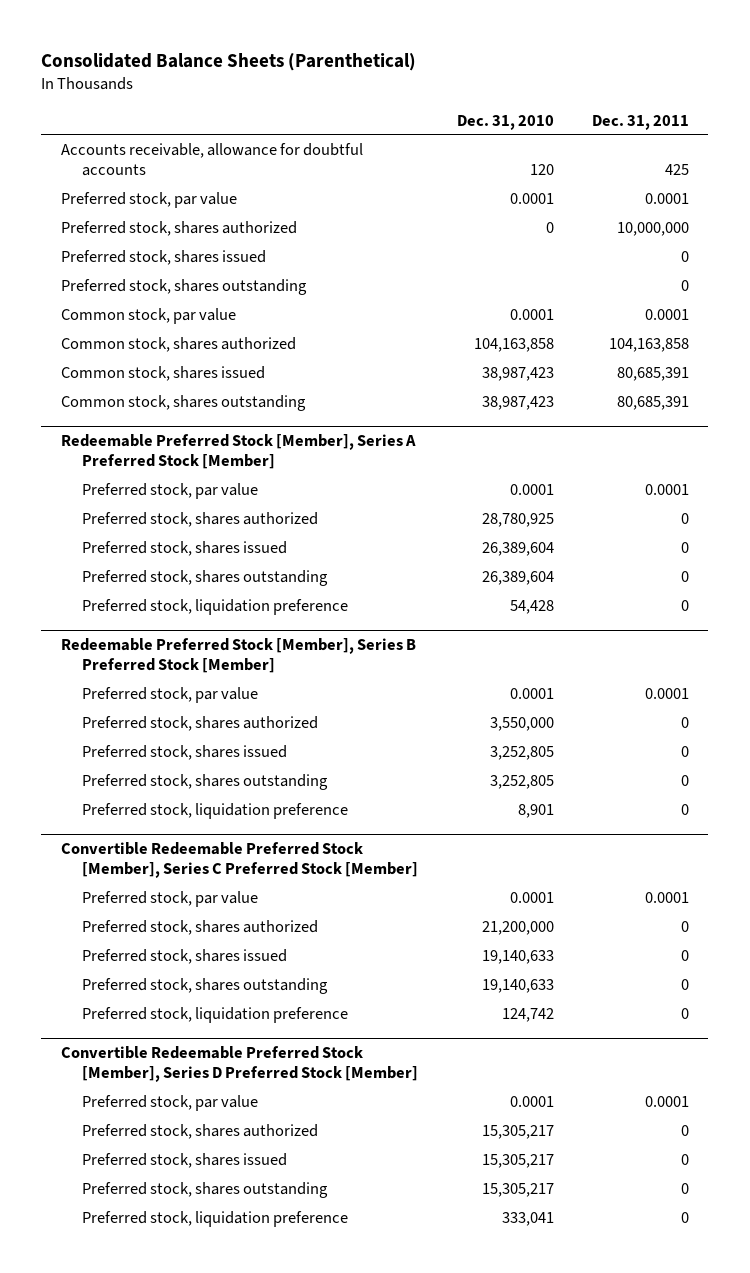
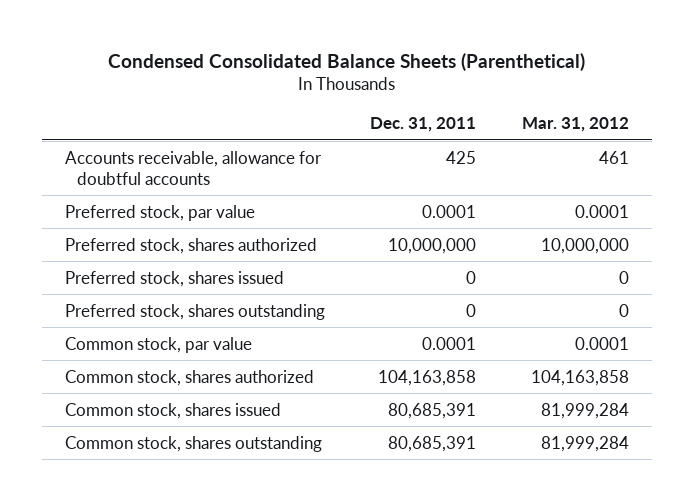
- Consolidated Balance Sheets (Parenthetical)
+ Condensed Consolidated Balance Sheets (Parenthetical)
- | Dec. 31, 2010 | Dec. 31, 2011
+ | Dec. 31, 2011 | Mar. 31, 2012
- Redeemable Preferred Stock [Member], Series A Preferred Stock [Member]
- Preferred stock, par value | 0.0001 | 0.0001
- Preferred stock, shares authorized | 28,780,925 | 0
- Preferred stock, shares issued | 26,389,604 | 0
- Preferred stock, shares outstanding | 26,389,604 | 0
- Preferred stock, liquidation preference | 54,428 | 0
- Redeemable Preferred Stock [Member], Series B Preferred Stock [Member]
- Preferred stock, par value | 0.0001 | 0.0001
- Preferred stock, shares authorized | 3,550,000 | 0
- Preferred stock, shares issued | 3,252,805 | 0
- Preferred stock, shares outstanding | 3,252,805 | 0
- Preferred stock, liquidation preference | 8,901 | 0
- Convertible Redeemable Preferred Stock [Member], Series C Preferred Stock [Member]
- Preferred stock, par value | 0.0001 | 0.0001
- Preferred stock, shares authorized | 21,200,000 | 0
- Preferred stock, shares issued | 19,140,633 | 0
- Preferred stock, shares outstanding | 19,140,633 | 0
- Preferred stock, liquidation preference | 124,742 | 0
- Convertible Redeemable Preferred Stock [Member], Series D Preferred Stock [Member]
- Preferred stock, par value | 0.0001 | 0.0001
- Preferred stock, shares authorized | 15,305,217 | 0
- Preferred stock, shares issued | 15,305,217 | 0
- Preferred stock, shares outstanding | 15,305,217 | 0
- Preferred stock, liquidation preference | 333,041 | 0

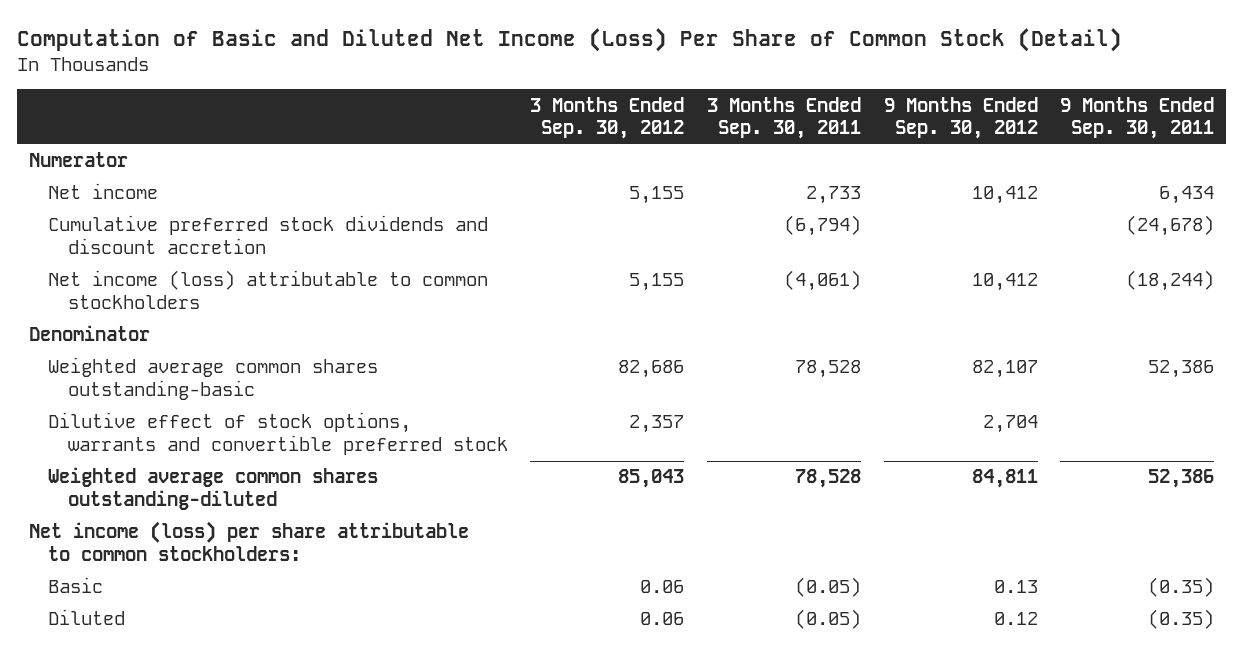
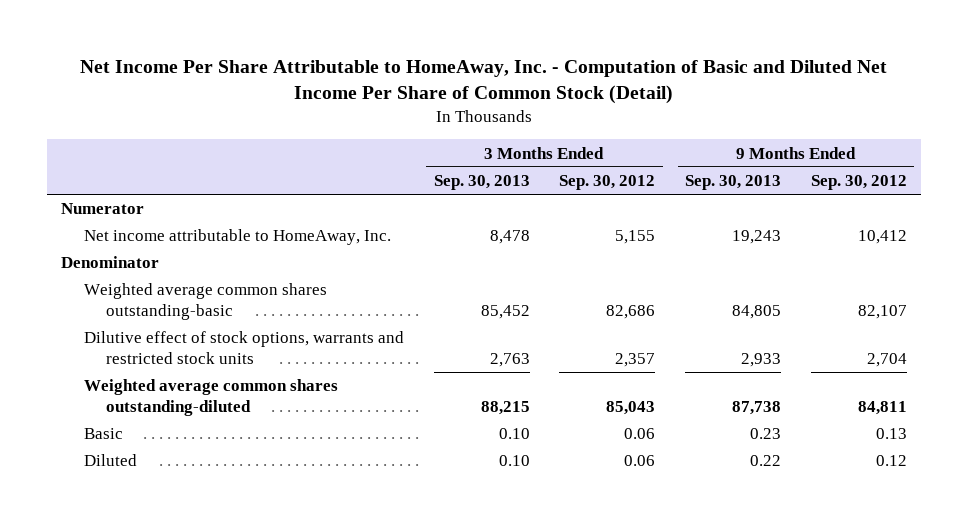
- Computation of Basic and Diluted Net Income (Loss) Per Share of Common Stock (Detail)
+ Net Income Per Share Attributable to HomeAway, Inc. - Computation of Basic and Diluted Net Income Per Share of Common Stock (Detail)
- | 3 Months Ended Sep. 30, 2012 | 3 Months Ended Sep. 30, 2011 | 9 Months Ended Sep. 30, 2012 | 9 Months Ended Sep. 30, 2011
+ | 3 Months Ended Sep. 30, 2013 | 3 Months Ended Sep. 30, 2012 | 9 Months Ended Sep. 30, 2013 | 9 Months Ended Sep. 30, 2012
- Net income | 5,155 | 2,733 | 10,412 | 6,434
- Cumulative preferred stock dividends and discount accretion | | (6,794) | | (24,678)
- Net income (loss) attributable to common stockholders | 5,155 | (4,061) | 10,412 | (18,244)
+ Net income attributable to HomeAway, Inc. | 8,478 | 5,155 | 19,243 | 10,412
- Dilutive effect of stock options, warrants and convertible preferred stock | 2,357 | | 2,704 |
+ Dilutive effect of stock options, warrants and restricted stock units | 2,763 | 2,357 | 2,933 | 2,704
- Net income (loss) per share attributable to common stockholders:

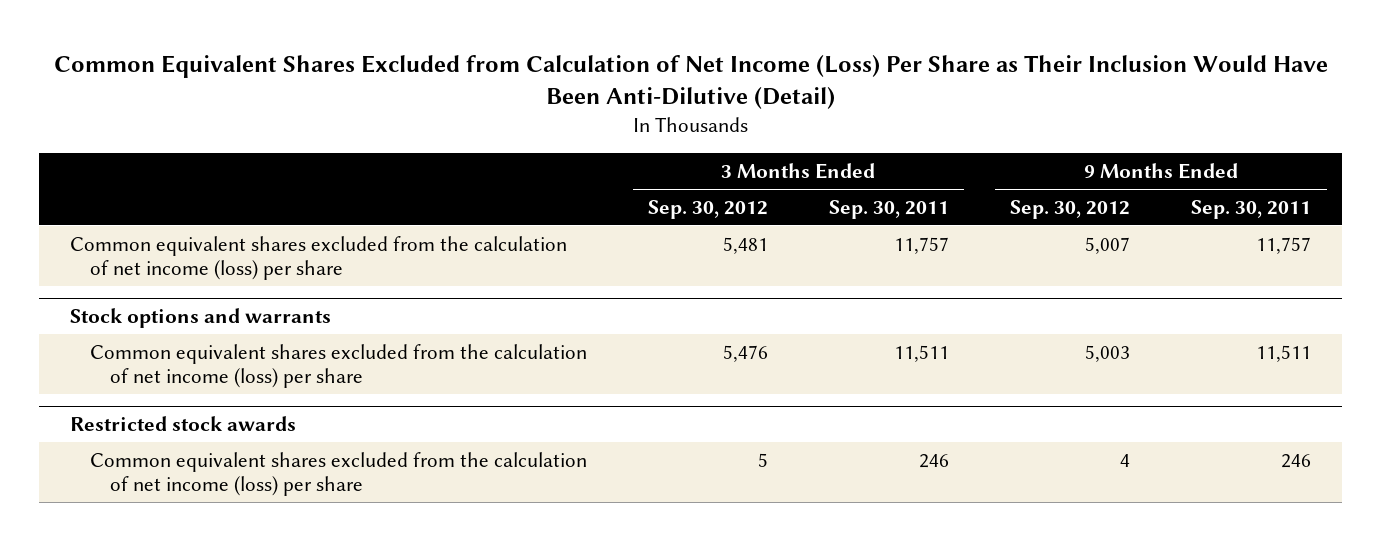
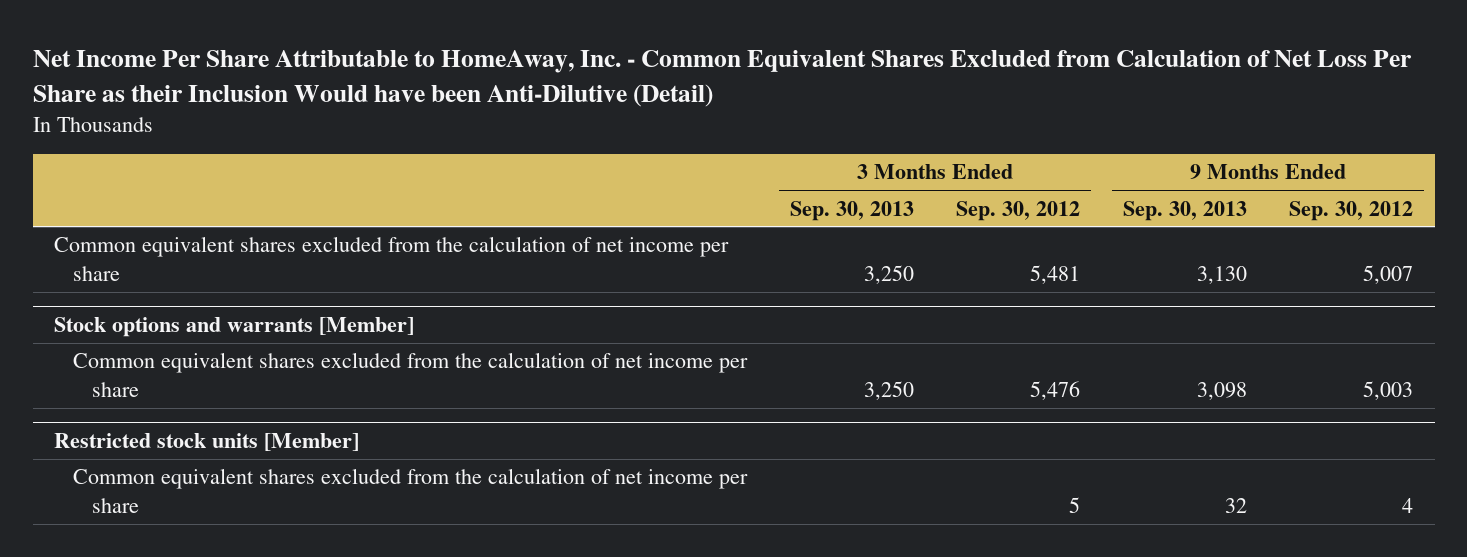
- Common Equivalent Shares Excluded from Calculation of Net Income (Loss) Per Share as Their Inclusion Would Have Been Anti-Dilutive (Detail)
+ Net Income Per Share Attributable to HomeAway, Inc. - Common Equivalent Shares Excluded from Calculation of Net Loss Per Share as their Inclusion Would have been Anti-Dilutive (Detail)
- | 3 Months Ended Sep. 30, 2012 | 3 Months Ended Sep. 30, 2011 | 9 Months Ended Sep. 30, 2012 | 9 Months Ended Sep. 30, 2011
+ | 3 Months Ended Sep. 30, 2013 | 3 Months Ended Sep. 30, 2012 | 9 Months Ended Sep. 30, 2013 | 9 Months Ended Sep. 30, 2012
- Common equivalent shares excluded from the calculation of net income (loss) per share | 5,481 | 11,757 | 5,007 | 11,757
- Stock options and warrants
- Common equivalent shares excluded from the calculation of net income (loss) per share | 5,476 | 11,511 | 5,003 | 11,511
- Restricted stock awards
- Common equivalent shares excluded from the calculation of net income (loss) per share | 5 | 246 | 4 | 246
+ Common equivalent shares excluded from the calculation of net income per share | 3,250 | 5,481 | 3,130 | 5,007
+ Stock options and warrants [Member]
+ Common equivalent shares excluded from the calculation of net income per share | 3,250 | 5,476 | 3,098 | 5,003
+ Restricted stock units [Member]
+ Common equivalent shares excluded from the calculation of net income per share | | 5 | 32 | 4

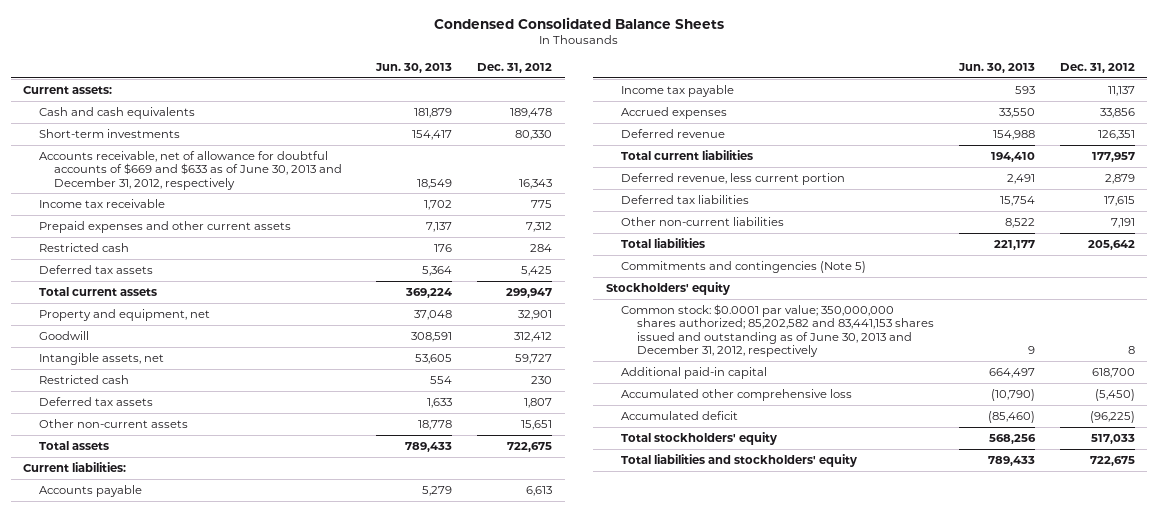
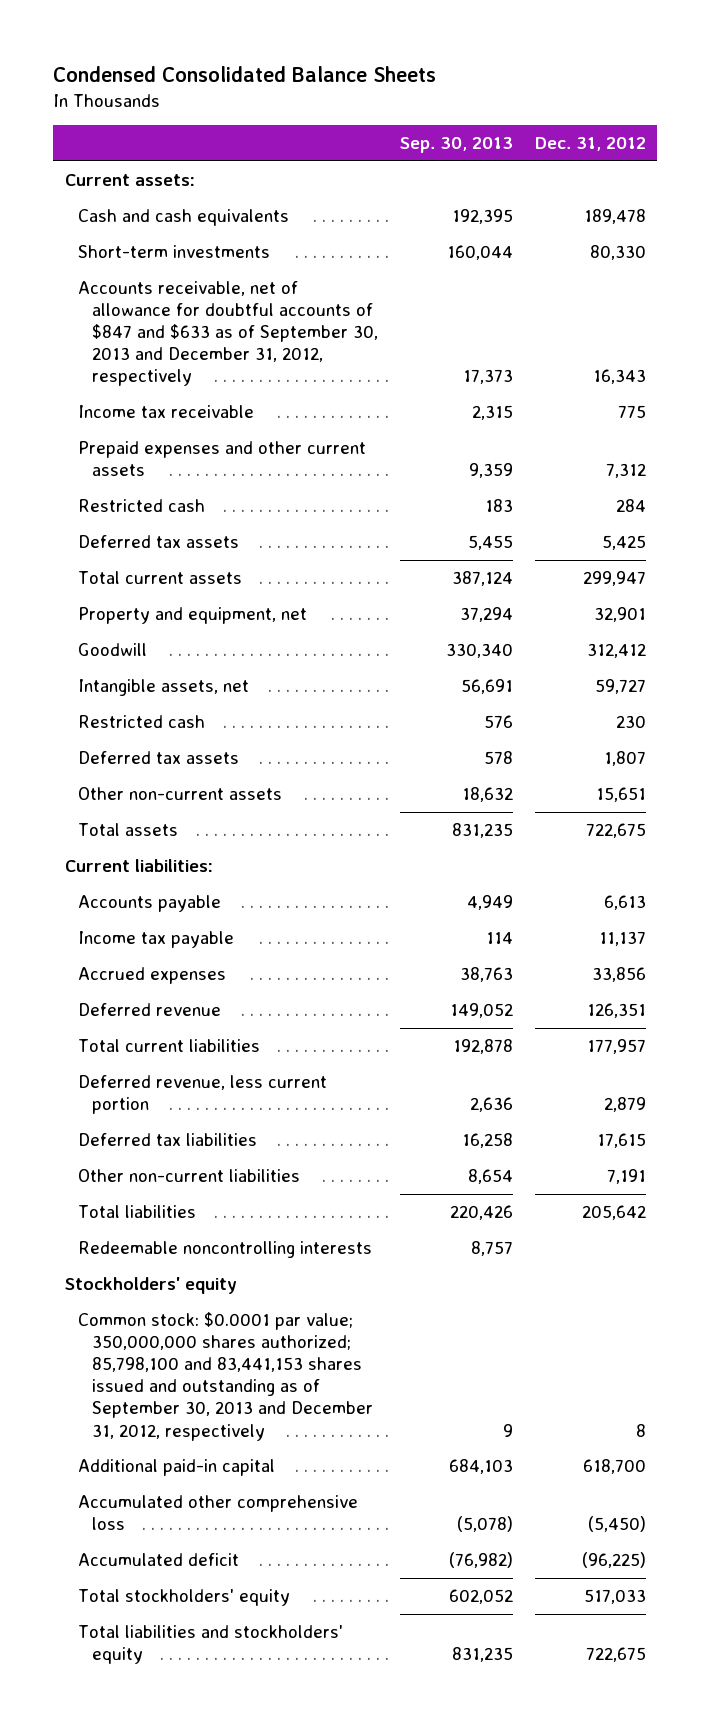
- | Jun. 30, 2013 | Dec. 31, 2012
+ | Sep. 30, 2013 | Dec. 31, 2012
- Accounts receivable, net of allowance for doubtful accounts of $669 and $633 as of June 30, 2013 and December 31, 2012, respectively | 18,549 | 16,343
+ Accounts receivable, net of allowance for doubtful accounts of $847 and $633 as of September 30, 2013 and December 31, 2012, respectively | 17,373 | 16,343
- Commitments and contingencies (Note 5)
+ Redeemable noncontrolling interests | 8,757 |
- Common stock: $0.0001 par value; 350,000,000 shares authorized; 85,202,582 and 83,441,153 shares issued and outstanding as of June 30, 2013 and December 31, 2012, respectively | 9 | 8
+ Common stock: $0.0001 par value; 350,000,000 shares authorized; 85,798,100 and 83,441,153 shares issued and outstanding as of September 30, 2013 and December 31, 2012, respectively | 9 | 8

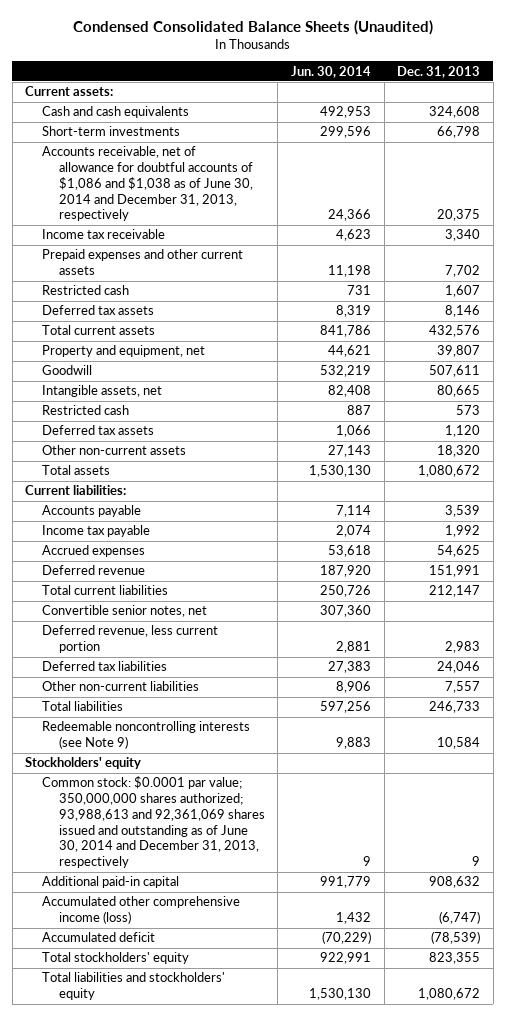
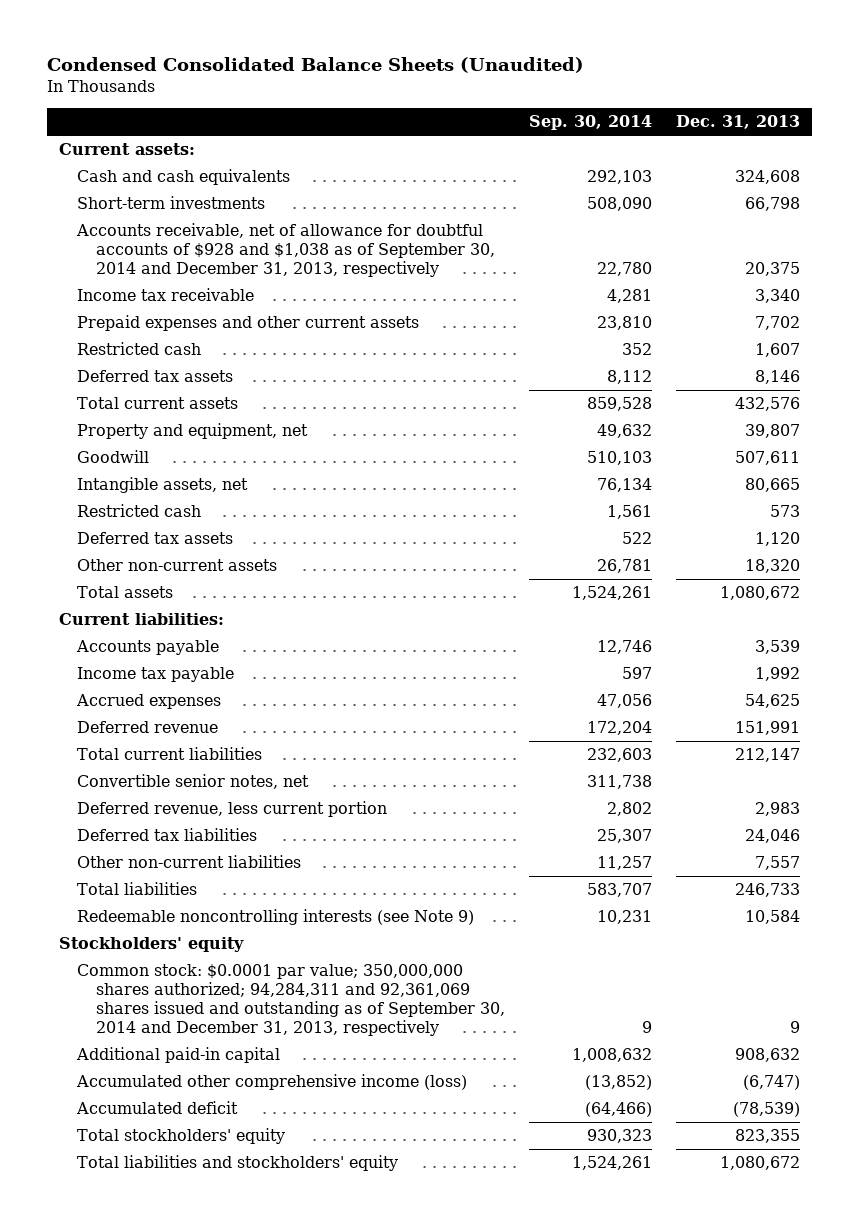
- | Jun. 30, 2014 | Dec. 31, 2013
+ | Sep. 30, 2014 | Dec. 31, 2013
- Accounts receivable, net of allowance for doubtful accounts of $1,086 and $1,038 as of June 30, 2014 and December 31, 2013, respectively | 24,366 | 20,375
+ Accounts receivable, net of allowance for doubtful accounts of $928 and $1,038 as of September 30, 2014 and December 31, 2013, respectively | 22,780 | 20,375
- Common stock: $0.0001 par value; 350,000,000 shares authorized; 93,988,613 and 92,361,069 shares issued and outstanding as of June 30, 2014 and December 31, 2013, respectively | 9 | 9
+ Common stock: $0.0001 par value; 350,000,000 shares authorized; 94,284,311 and 92,361,069 shares issued and outstanding as of September 30, 2014 and December 31, 2013, respectively | 9 | 9

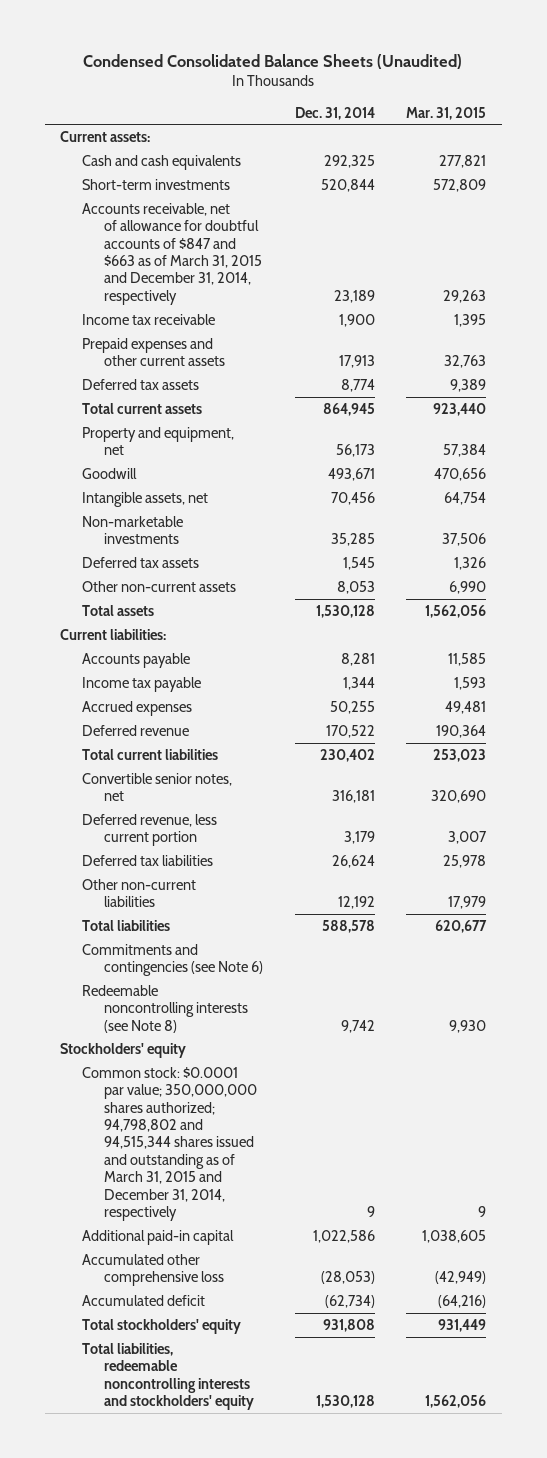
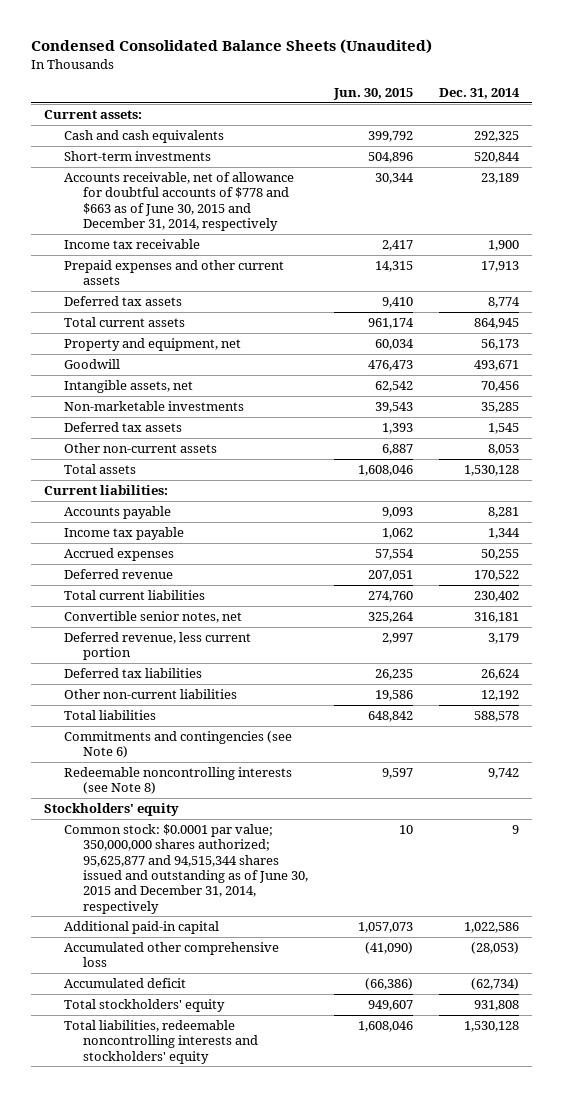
- | Dec. 31, 2014 | Mar. 31, 2015
+ | Jun. 30, 2015 | Dec. 31, 2014
- Accounts receivable, net of allowance for doubtful accounts of $847 and $663 as of March 31, 2015 and December 31, 2014, respectively | 23,189 | 29,263
+ Accounts receivable, net of allowance for doubtful accounts of $778 and $663 as of June 30, 2015 and December 31, 2014, respectively | 30,344 | 23,189
- Common stock: $0.0001 par value; 350,000,000 shares authorized; 94,798,802 and 94,515,344 shares issued and outstanding as of March 31, 2015 and December 31, 2014, respectively | 9 | 9
+ Common stock: $0.0001 par value; 350,000,000 shares authorized; 95,625,877 and 94,515,344 shares issued and outstanding as of June 30, 2015 and December 31, 2014, respectively | 10 | 9

